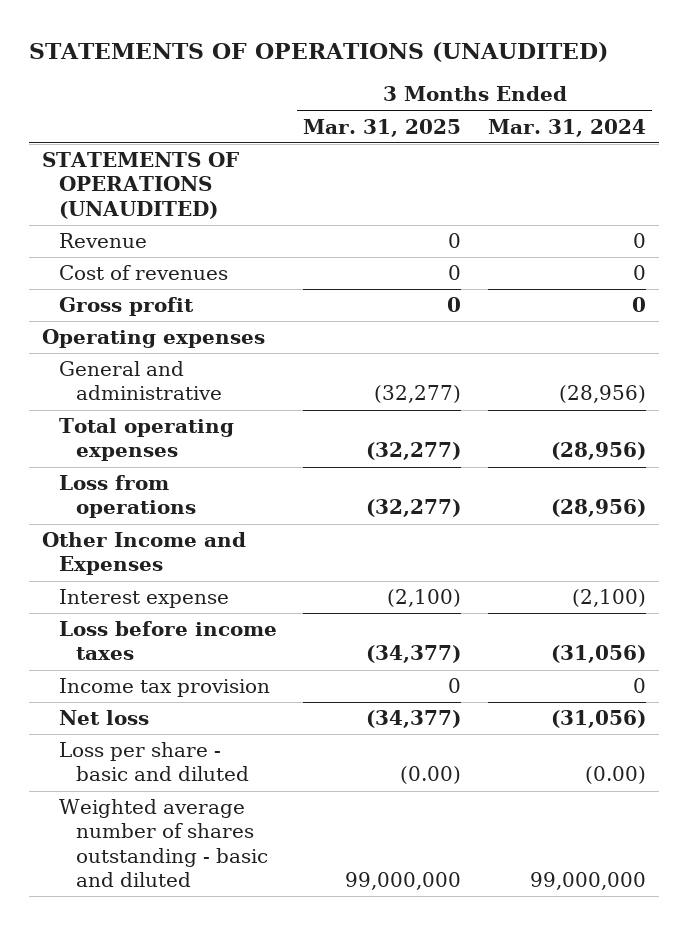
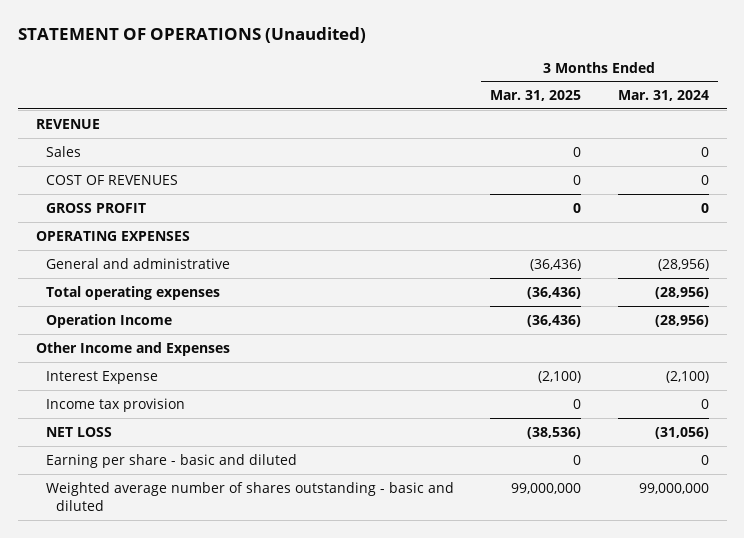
- STATEMENTS OF OPERATIONS (UNAUDITED)
+ STATEMENT OF OPERATIONS (Unaudited)
- STATEMENTS OF OPERATIONS (UNAUDITED)
- Revenue | 0 | 0
- Cost of revenues | 0 | 0
- Gross profit | 0 | 0
- Operating expenses
- General and administrative | (32,277) | (28,956)
- Total operating expenses | (32,277) | (28,956)
- Loss from operations | (32,277) | (28,956)
+ REVENUE
+ Sales | 0 | 0
+ COST OF REVENUES | 0 | 0
+ GROSS PROFIT | 0 | 0
+ OPERATING EXPENSES
+ General and administrative | (36,436) | (28,956)
+ Total operating expenses | (36,436) | (28,956)
+ Operation Income | (36,436) | (28,956)
- Interest expense | (2,100) | (2,100)
- Loss before income taxes | (34,377) | (31,056)
+ Interest Expense | (2,100) | (2,100)
- Net loss | (34,377) | (31,056)
- Loss per share - basic and diluted | (0.00) | (0.00)
+ NET LOSS | (38,536) | (31,056)
+ Earning per share - basic and diluted | 0 | 0

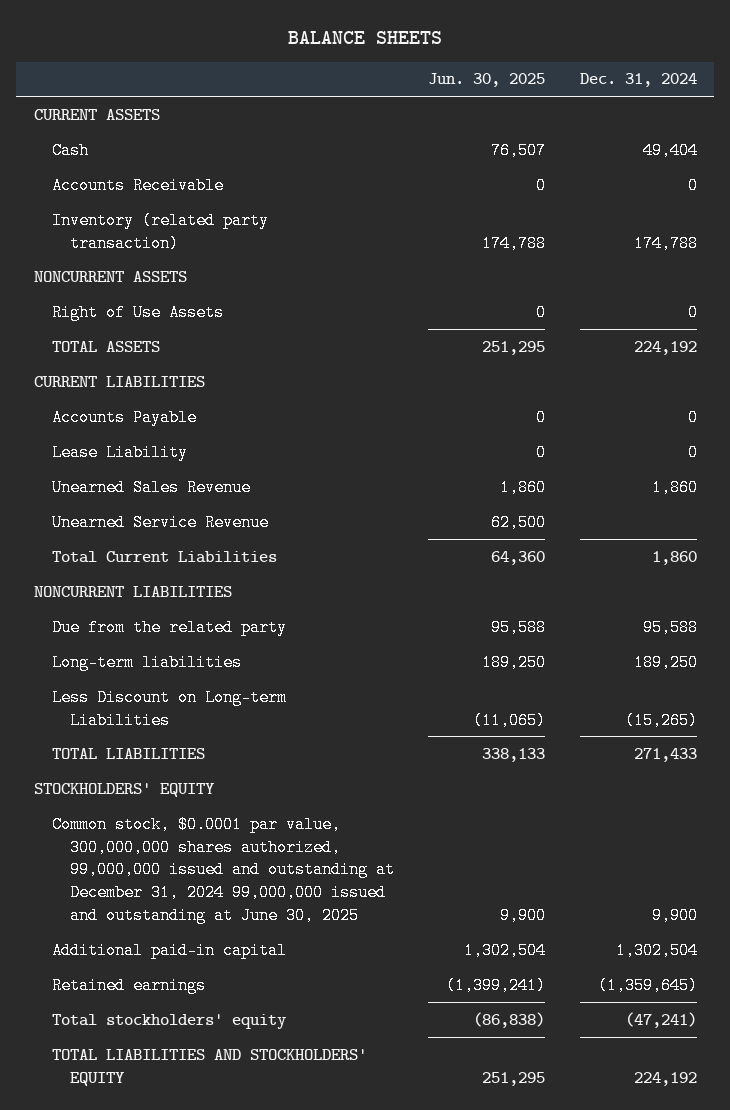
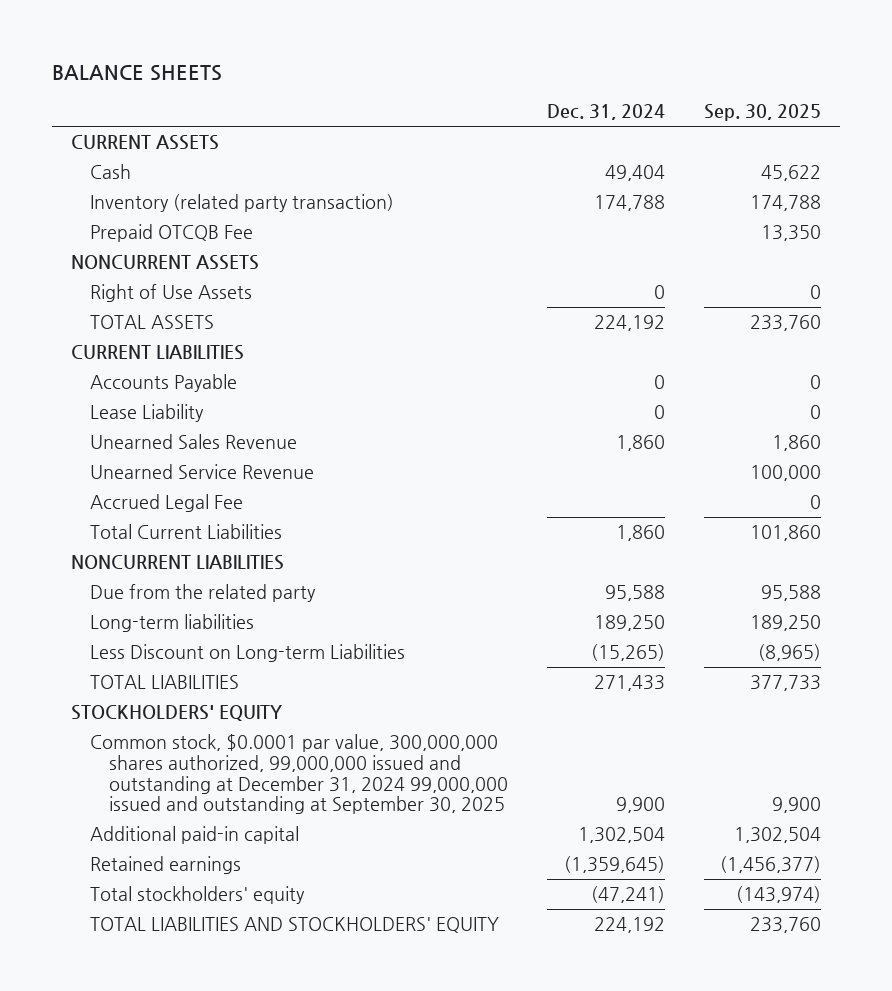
- | Jun. 30, 2025 | Dec. 31, 2024
+ | Dec. 31, 2024 | Sep. 30, 2025
- Accounts Receivable | 0 | 0
+ Prepaid OTCQB Fee | | 13,350
+ Accrued Legal Fee | | 0
- Common stock, $0.0001 par value, 300,000,000 shares authorized, 99,000,000 issued and outstanding at December 31, 2024 99,000,000 issued and outstanding at June 30, 2025 | 9,900 | 9,900
+ Common stock, $0.0001 par value, 300,000,000 shares authorized, 99,000,000 issued and outstanding at December 31, 2024 99,000,000 issued and outstanding at September 30, 2025 | 9,900 | 9,900

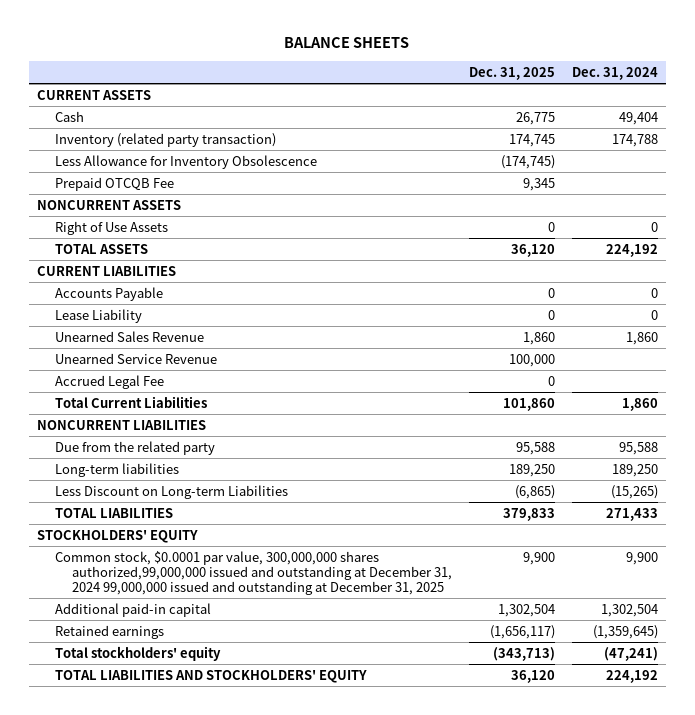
- | Dec. 31, 2024 | Sep. 30, 2025
+ | Dec. 31, 2025 | Dec. 31, 2024
+ Less Allowance for Inventory Obsolescence | (174,745) |
- Common stock, $0.0001 par value, 300,000,000 shares authorized, 99,000,000 issued and outstanding at December 31, 2024 99,000,000 issued and outstanding at September 30, 2025 | 9,900 | 9,900
+ Common stock, $0.0001 par value, 300,000,000 shares authorized,99,000,000 issued and outstanding at December 31, 2024 99,000,000 issued and outstanding at December 31, 2025 | 9,900 | 9,900

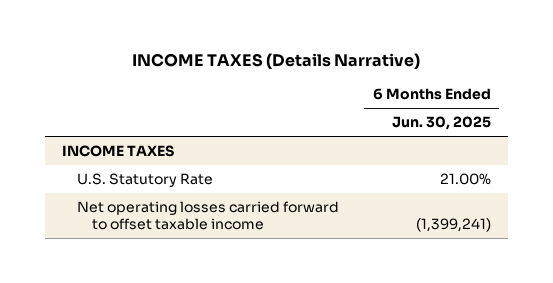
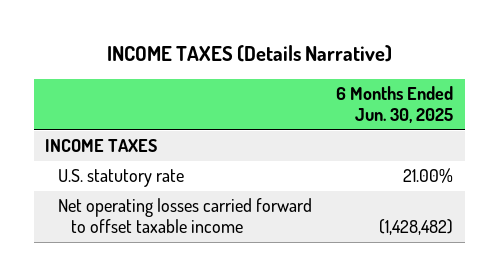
- U.S. Statutory Rate | 21.00%
- Net operating losses carried forward to offset taxable income | (1,399,241)
+ U.S. statutory rate | 21.00%
+ Net operating losses carried forward to offset taxable income | (1,428,482)

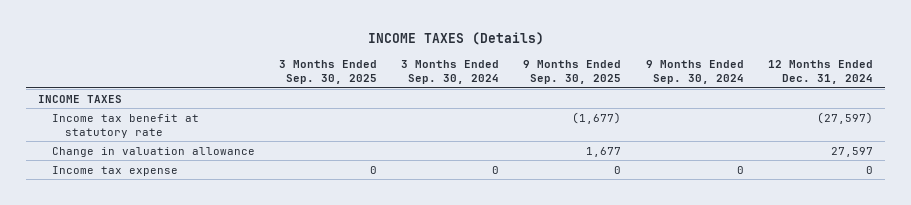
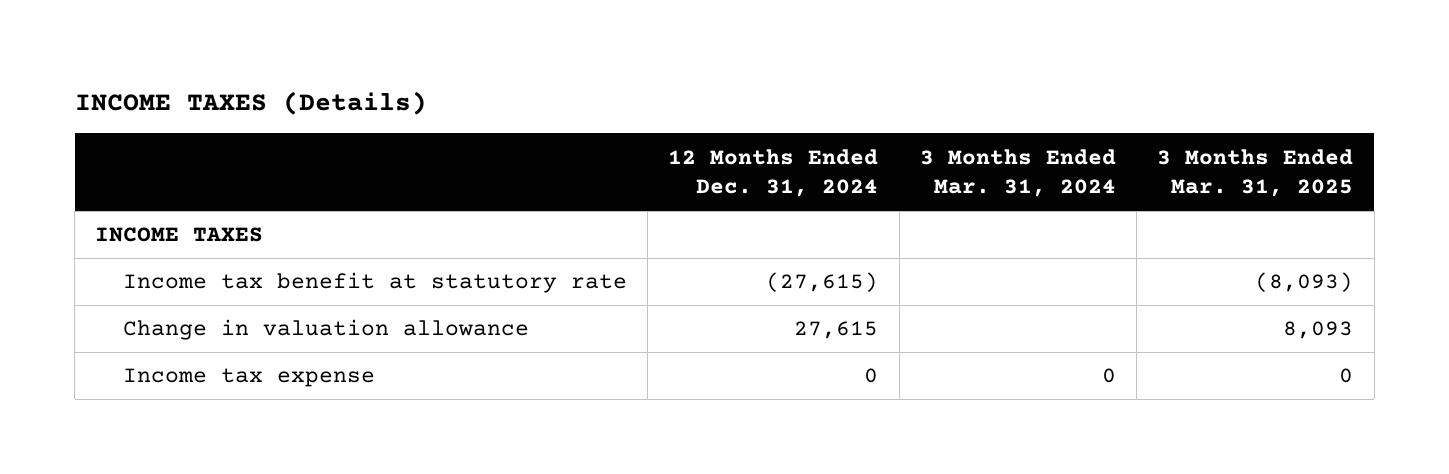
- | 3 Months Ended Sep. 30, 2025 | 3 Months Ended Sep. 30, 2024 | 9 Months Ended Sep. 30, 2025 | 9 Months Ended Sep. 30, 2024 | 12 Months Ended Dec. 31, 2024
+ | 12 Months Ended Dec. 31, 2024 | 3 Months Ended Mar. 31, 2024 | 3 Months Ended Mar. 31, 2025
- Income tax benefit at statutory rate | | | (1,677) | | (27,597)
- Change in valuation allowance | | | 1,677 | | 27,597
+ Income tax benefit at statutory rate | (27,615) | | (8,093)
+ Change in valuation allowance | 27,615 | | 8,093

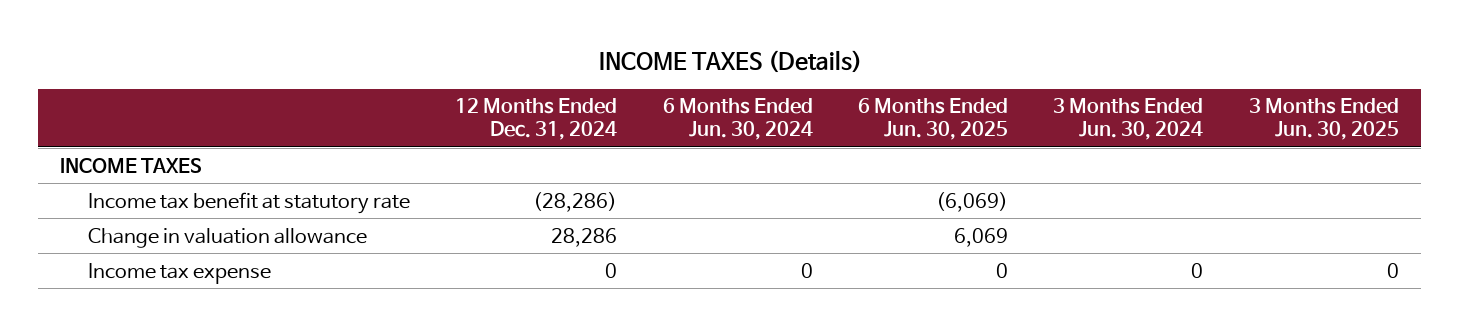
- | 12 Months Ended Dec. 31, 2024 | 3 Months Ended Mar. 31, 2024 | 3 Months Ended Mar. 31, 2025
+ | 12 Months Ended Dec. 31, 2024 | 6 Months Ended Jun. 30, 2024 | 6 Months Ended Jun. 30, 2025 | 3 Months Ended Jun. 30, 2024 | 3 Months Ended Jun. 30, 2025
- Income tax benefit at statutory rate | (27,615) | | (8,093)
- Change in valuation allowance | 27,615 | | 8,093
+ Income tax benefit at statutory rate | (28,286) | | (6,069) | |
+ Change in valuation allowance | 28,286 | | 6,069 | |

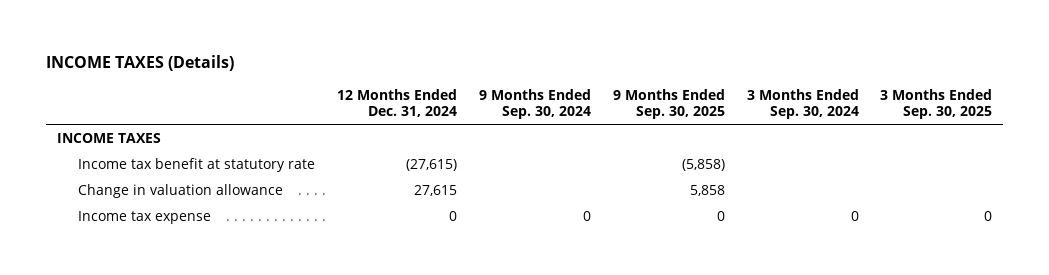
- | 12 Months Ended Dec. 31, 2024 | 6 Months Ended Jun. 30, 2024 | 6 Months Ended Jun. 30, 2025 | 3 Months Ended Jun. 30, 2024 | 3 Months Ended Jun. 30, 2025
+ | 12 Months Ended Dec. 31, 2024 | 9 Months Ended Sep. 30, 2024 | 9 Months Ended Sep. 30, 2025 | 3 Months Ended Sep. 30, 2024 | 3 Months Ended Sep. 30, 2025
- Income tax benefit at statutory rate | (28,286) | | (6,069) | |
- Change in valuation allowance | 28,286 | | 6,069 | |
+ Income tax benefit at statutory rate | (27,615) | | (5,858) | |
+ Change in valuation allowance | 27,615 | | 5,858 | |

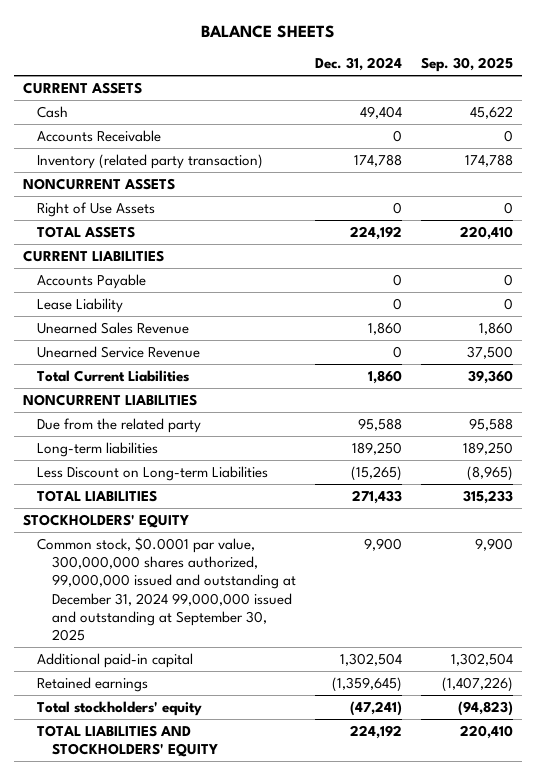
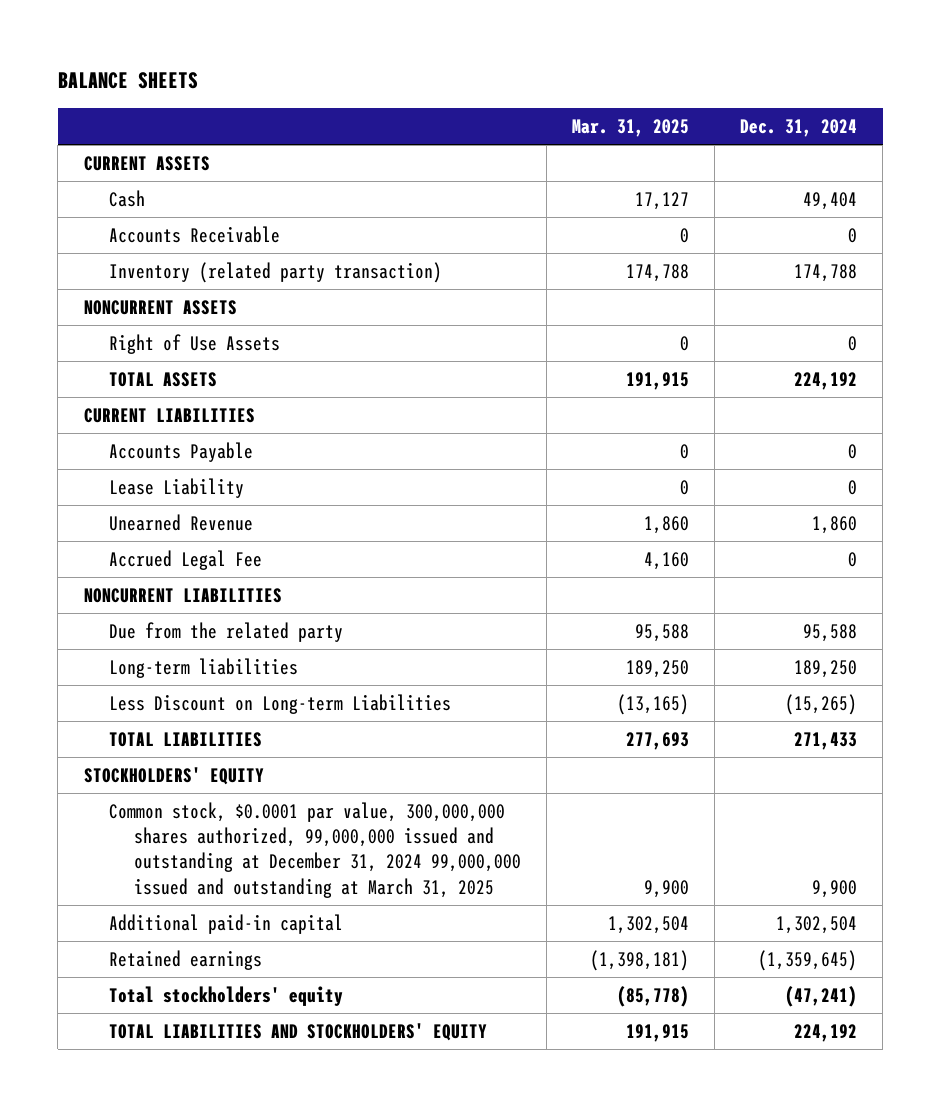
- | Dec. 31, 2024 | Sep. 30, 2025
+ | Mar. 31, 2025 | Dec. 31, 2024
- Unearned Sales Revenue | 1,860 | 1,860
- Unearned Service Revenue | 0 | 37,500
- Total Current Liabilities | 1,860 | 39,360
+ Unearned Revenue | 1,860 | 1,860
+ Accrued Legal Fee | 4,160 | 0
- Common stock, $0.0001 par value, 300,000,000 shares authorized, 99,000,000 issued and outstanding at December 31, 2024 99,000,000 issued and outstanding at September 30, 2025 | 9,900 | 9,900
+ Common stock, $0.0001 par value, 300,000,000 shares authorized, 99,000,000 issued and outstanding at December 31, 2024 99,000,000 issued and outstanding at March 31, 2025 | 9,900 | 9,900

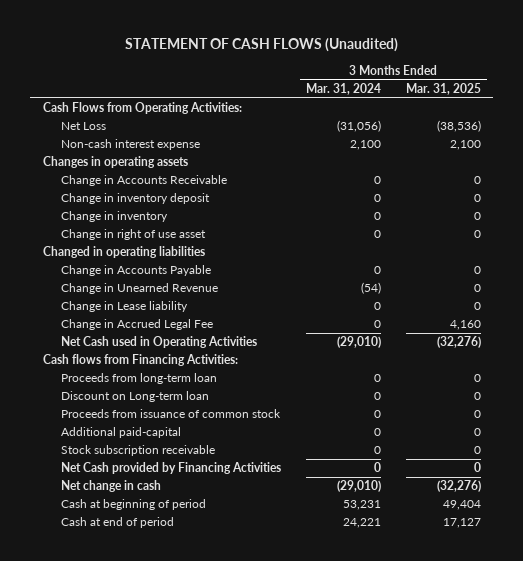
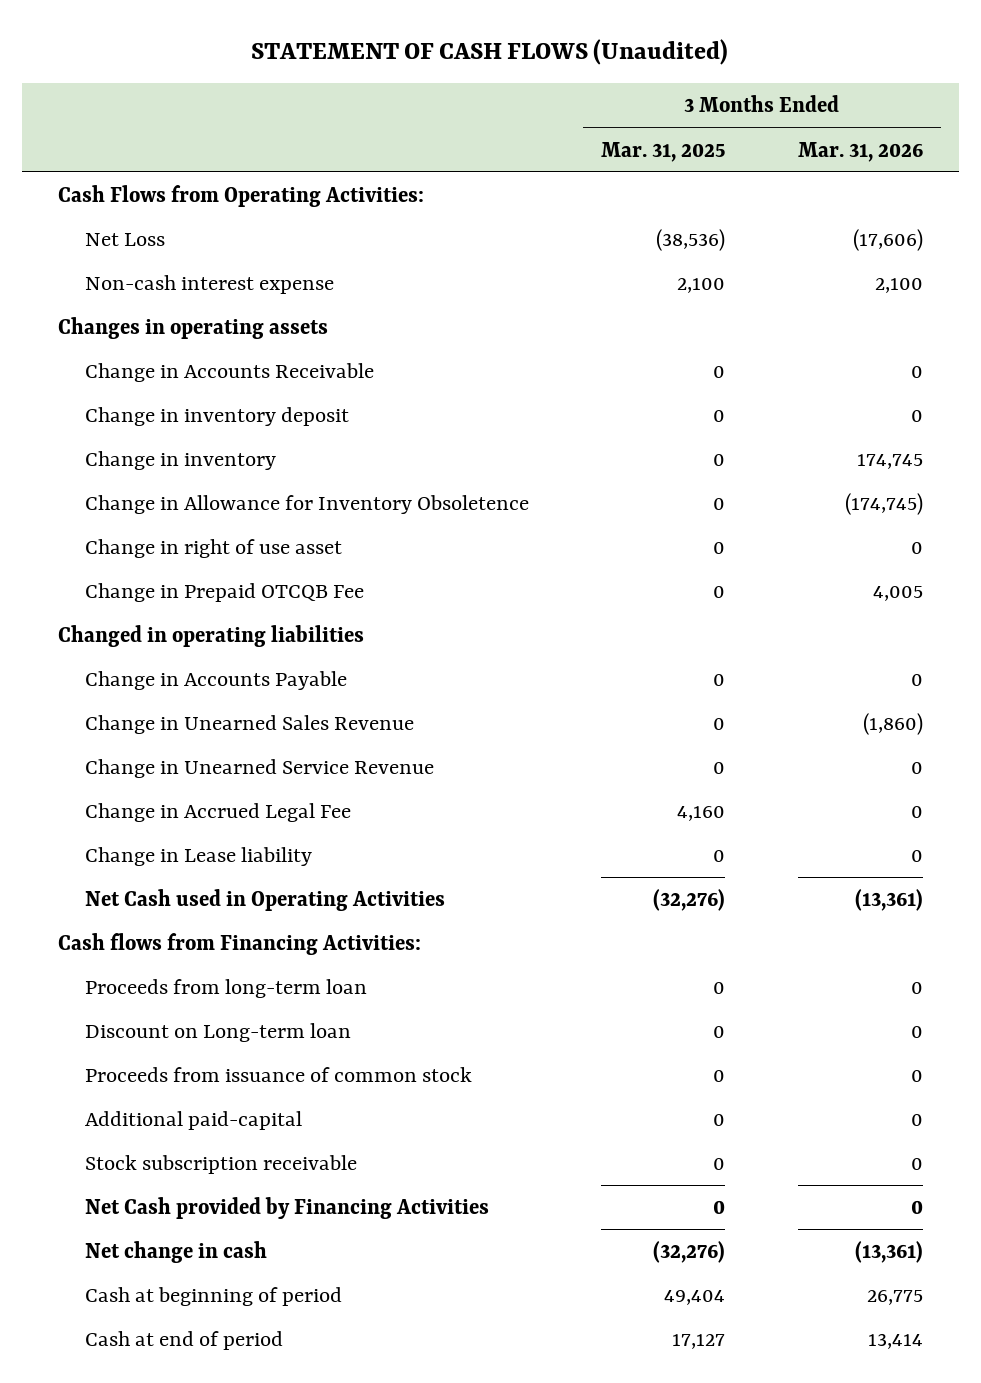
- | 3 Months Ended Mar. 31, 2024 | 3 Months Ended Mar. 31, 2025
+ | 3 Months Ended Mar. 31, 2025 | 3 Months Ended Mar. 31, 2026
+ Change in Allowance for Inventory Obsoletence | 0 | (174,745)
+ Change in Prepaid OTCQB Fee | 0 | 4,005
- Change in Unearned Revenue | (54) | 0
+ Change in Unearned Sales Revenue | 0 | (1,860)
+ Change in Unearned Service Revenue | 0 | 0
moved down: Change in Lease liability | 0 | 0

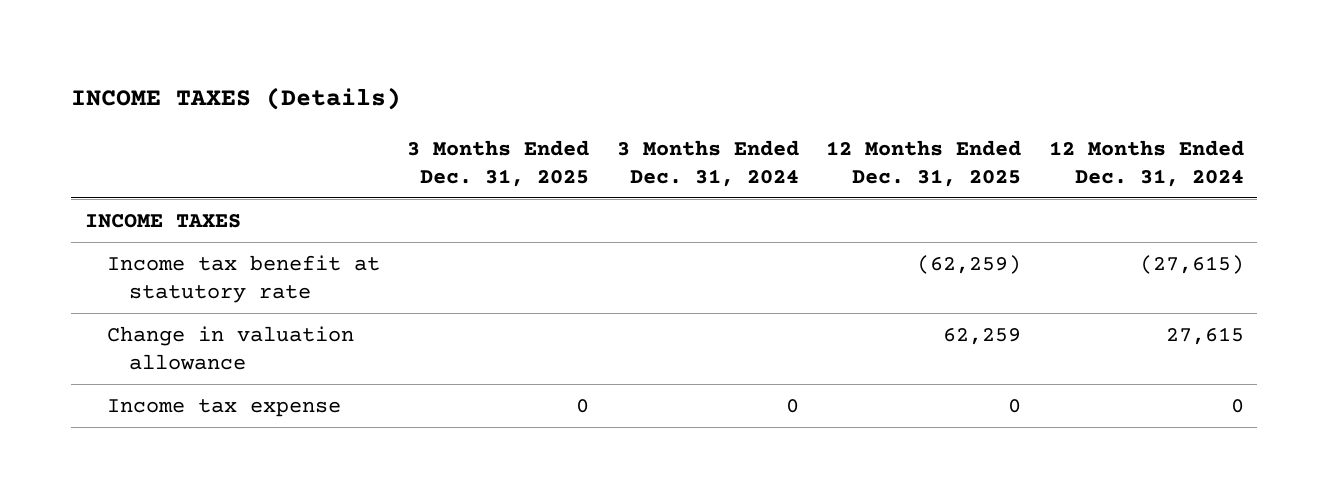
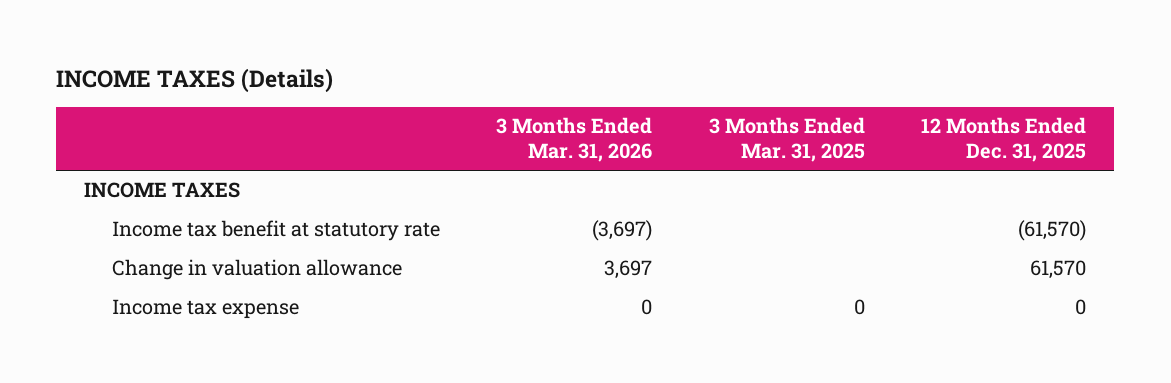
- | 3 Months Ended Dec. 31, 2025 | 3 Months Ended Dec. 31, 2024 | 12 Months Ended Dec. 31, 2025 | 12 Months Ended Dec. 31, 2024
+ | 3 Months Ended Mar. 31, 2026 | 3 Months Ended Mar. 31, 2025 | 12 Months Ended Dec. 31, 2025
- Income tax benefit at statutory rate | | | (62,259) | (27,615)
- Change in valuation allowance | | | 62,259 | 27,615
+ Income tax benefit at statutory rate | (3,697) | | (61,570)
+ Change in valuation allowance | 3,697 | | 61,570

